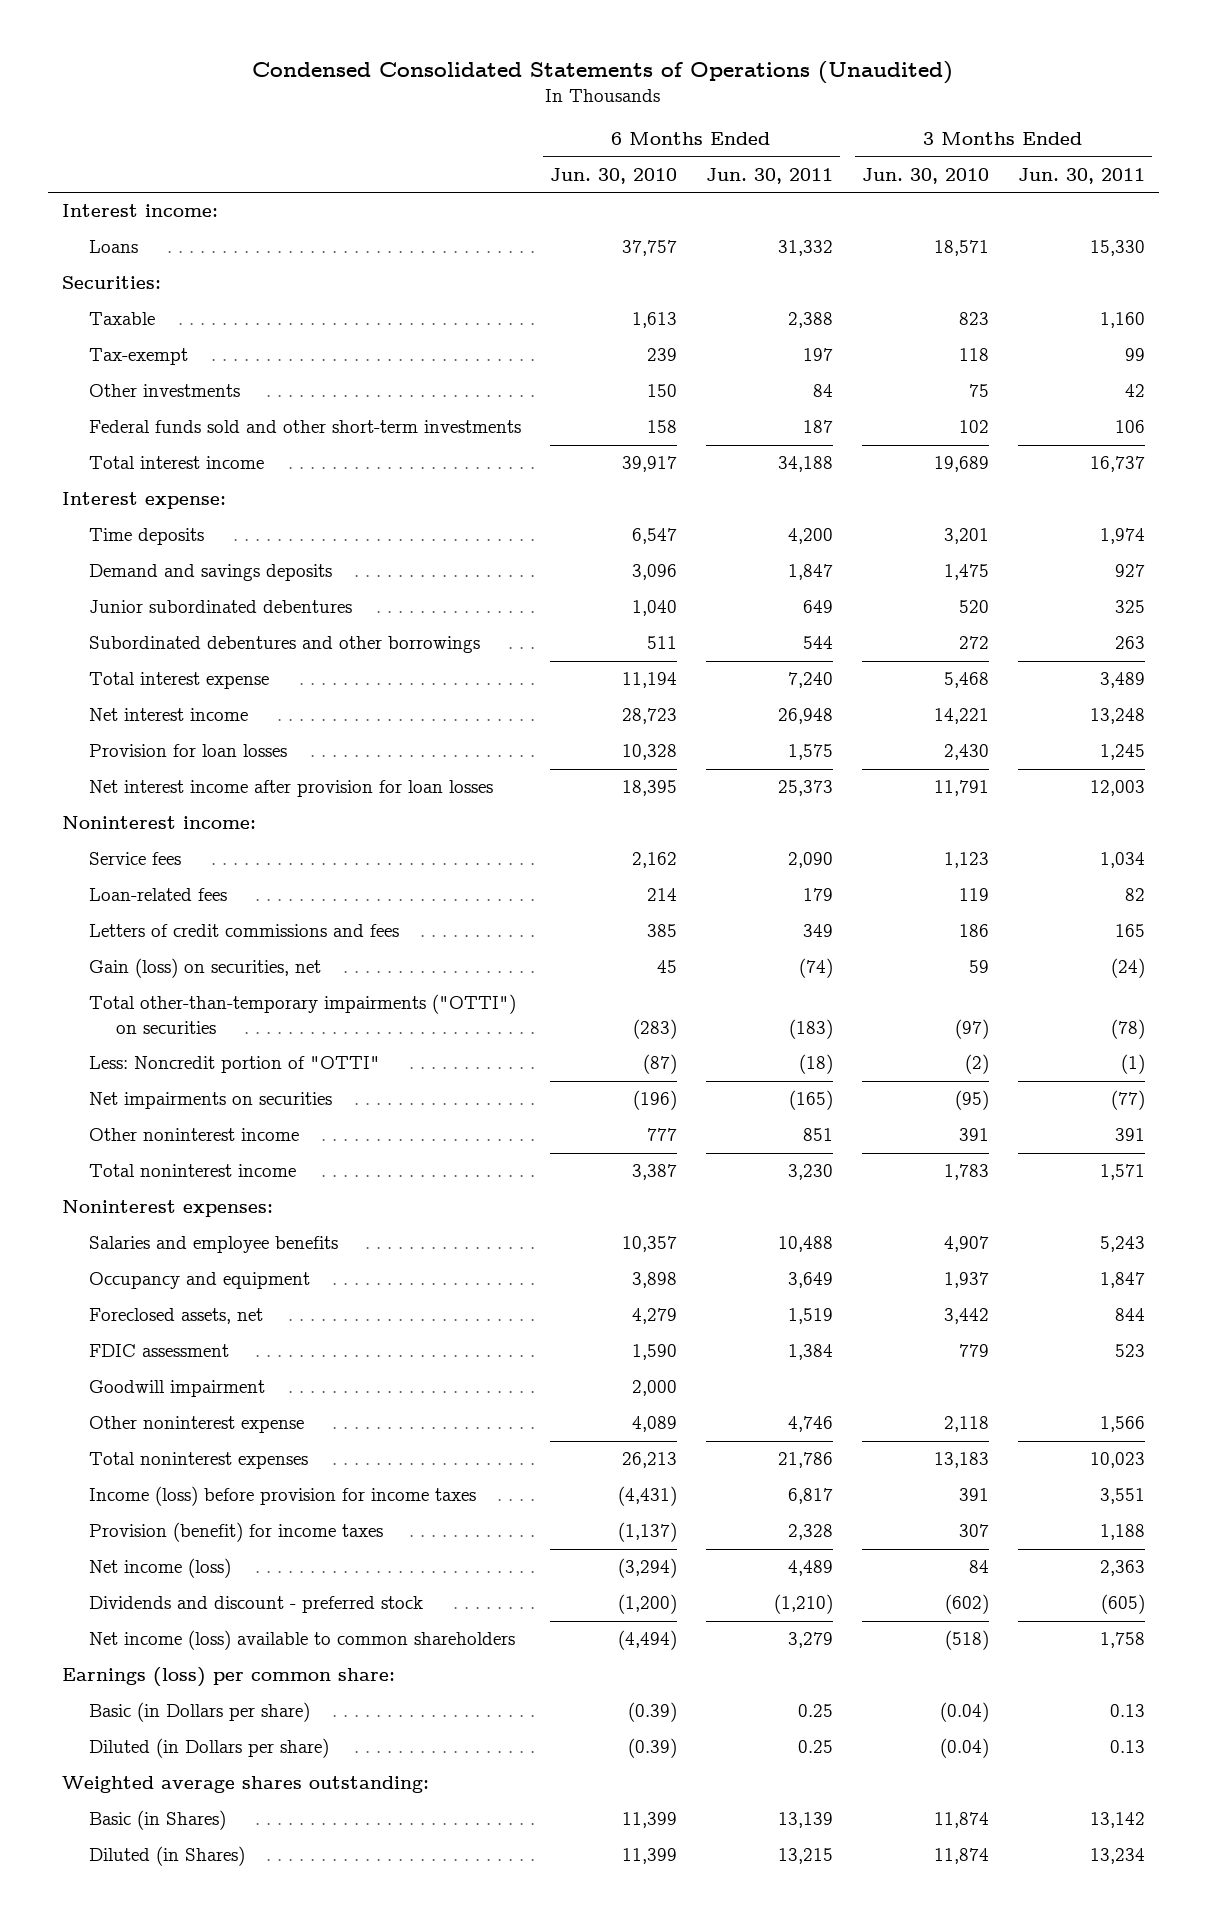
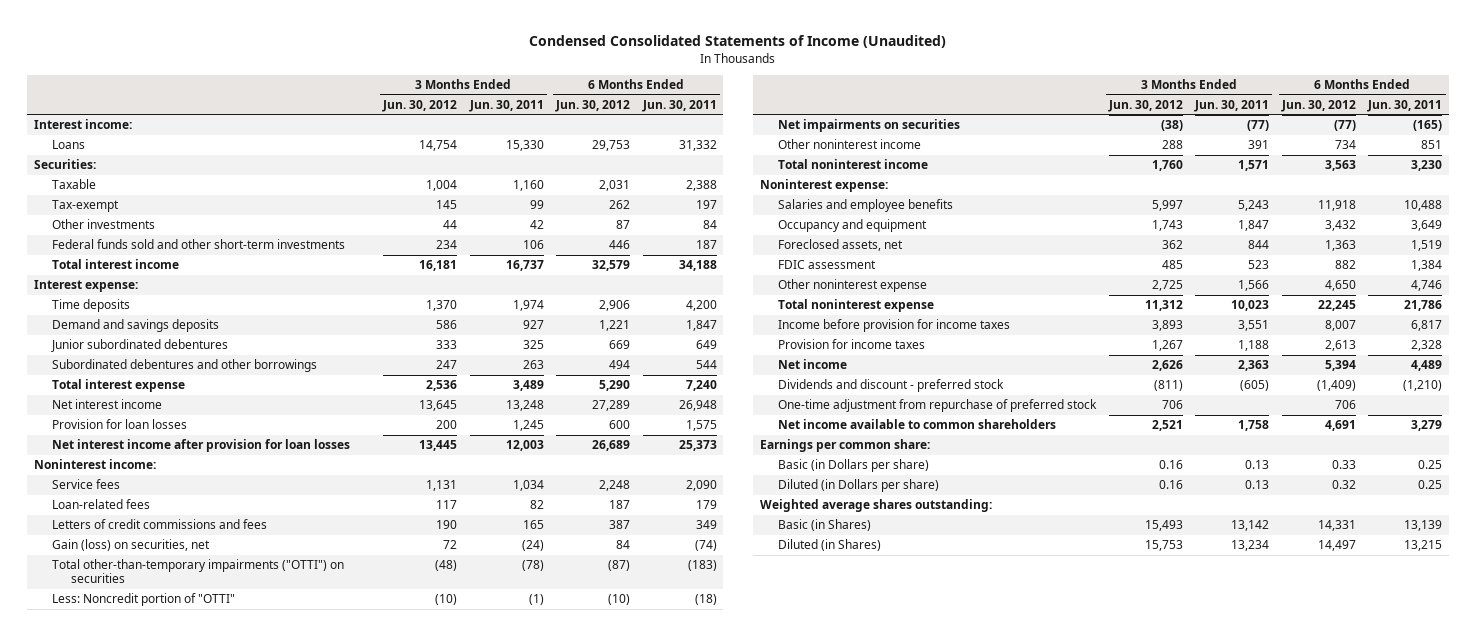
- Condensed Consolidated Statements of Operations (Unaudited)
+ Condensed Consolidated Statements of Income (Unaudited)
- | 6 Months Ended Jun. 30, 2010 | 6 Months Ended Jun. 30, 2011 | 3 Months Ended Jun. 30, 2010 | 3 Months Ended Jun. 30, 2011
+ | 3 Months Ended Jun. 30, 2012 | 3 Months Ended Jun. 30, 2011 | 6 Months Ended Jun. 30, 2012 | 6 Months Ended Jun. 30, 2011
- Noninterest expenses:
+ Noninterest expense:
- Goodwill impairment | 2,000 | | |
- Total noninterest expenses | 26,213 | 21,786 | 13,183 | 10,023
- Income (loss) before provision for income taxes | (4,431) | 6,817 | 391 | 3,551
- Provision (benefit) for income taxes | (1,137) | 2,328 | 307 | 1,188
- Net income (loss) | (3,294) | 4,489 | 84 | 2,363
+ Total noninterest expense | 11,312 | 10,023 | 22,245 | 21,786
+ Income before provision for income taxes | 3,893 | 3,551 | 8,007 | 6,817
+ Provision for income taxes | 1,267 | 1,188 | 2,613 | 2,328
+ Net income | 2,626 | 2,363 | 5,394 | 4,489
- Net income (loss) available to common shareholders | (4,494) | 3,279 | (518) | 1,758
- Earnings (loss) per common share:
+ One-time adjustment from repurchase of preferred stock | 706 | | 706 |
+ Net income available to common shareholders | 2,521 | 1,758 | 4,691 | 3,279
+ Earnings per common share:

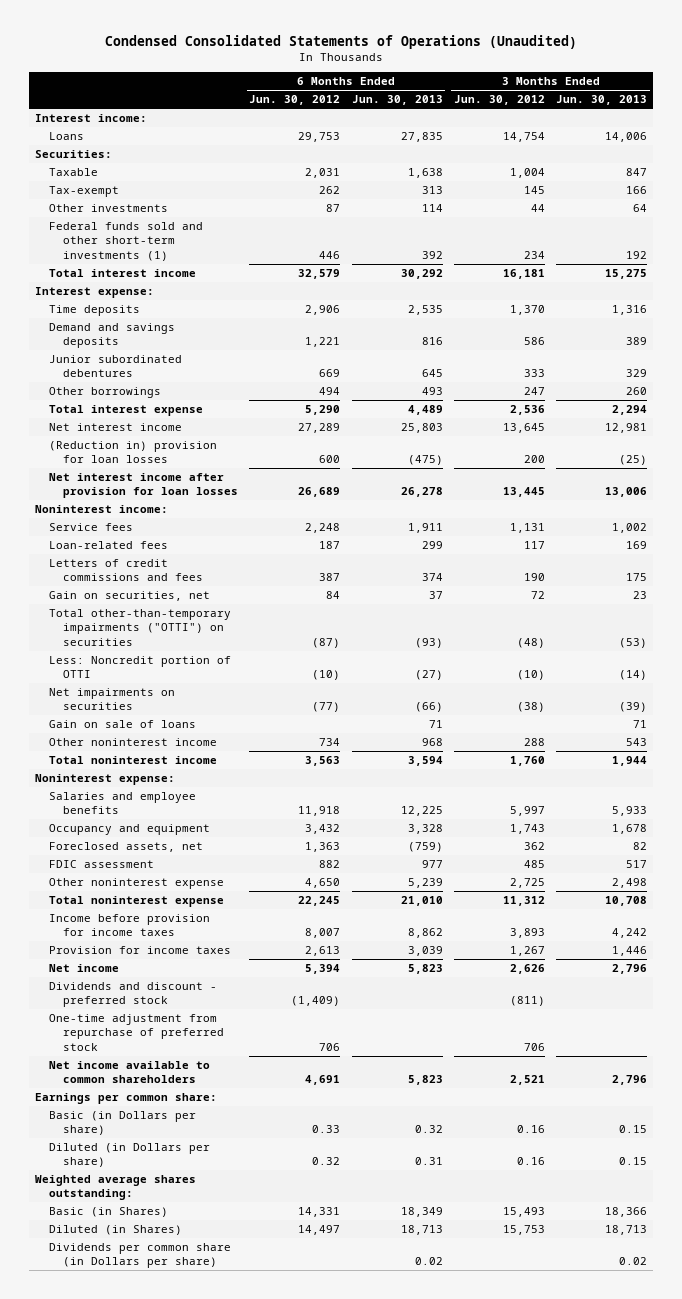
- Condensed Consolidated Statements of Income (Unaudited)
+ Condensed Consolidated Statements of Operations (Unaudited)
- | 3 Months Ended Jun. 30, 2012 | 3 Months Ended Jun. 30, 2011 | 6 Months Ended Jun. 30, 2012 | 6 Months Ended Jun. 30, 2011
+ | 6 Months Ended Jun. 30, 2012 | 6 Months Ended Jun. 30, 2013 | 3 Months Ended Jun. 30, 2012 | 3 Months Ended Jun. 30, 2013
- Federal funds sold and other short-term investments | 234 | 106 | 446 | 187
+ Federal funds sold and other short-term investments (1) | 446 | 392 | 234 | 192
- Subordinated debentures and other borrowings | 247 | 263 | 494 | 544
+ Other borrowings | 494 | 493 | 247 | 260
- Provision for loan losses | 200 | 1,245 | 600 | 1,575
+ (Reduction in) provision for loan losses | 600 | (475) | 200 | (25)
- Gain (loss) on securities, net | 72 | (24) | 84 | (74)
+ Gain on securities, net | 84 | 37 | 72 | 23
- Less: Noncredit portion of "OTTI" | (10) | (1) | (10) | (18)
+ Less: Noncredit portion of OTTI | (10) | (27) | (10) | (14)
+ Gain on sale of loans | | 71 | | 71
+ Dividends per common share (in Dollars per share) | | 0.02 | | 0.02

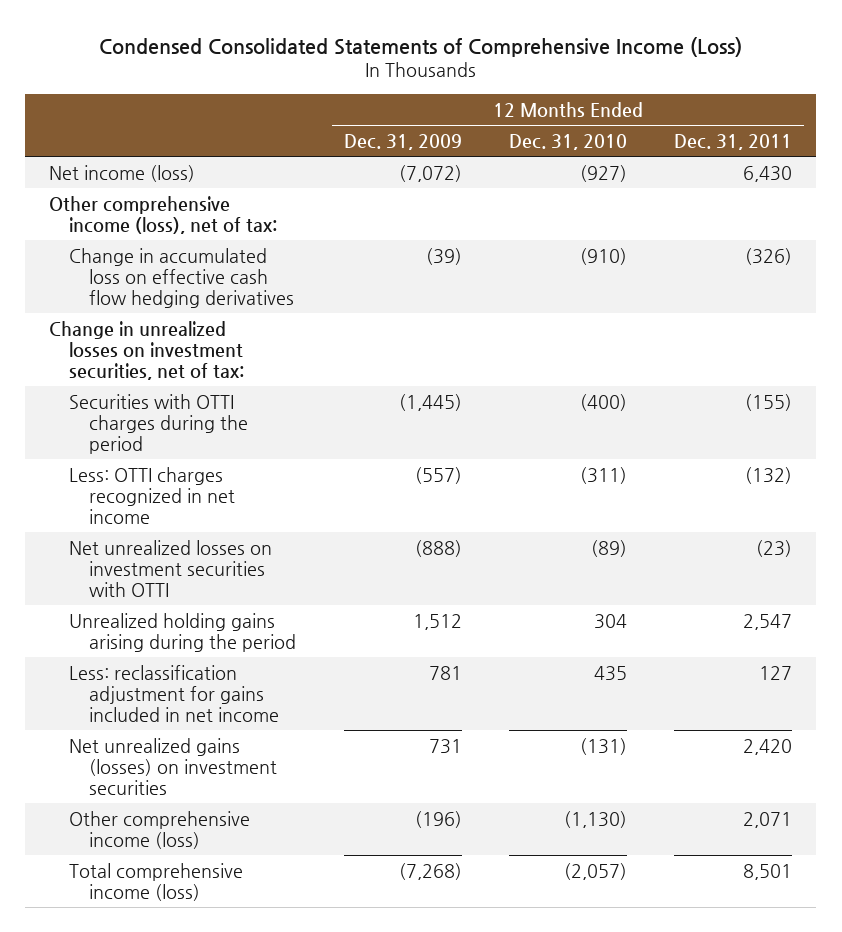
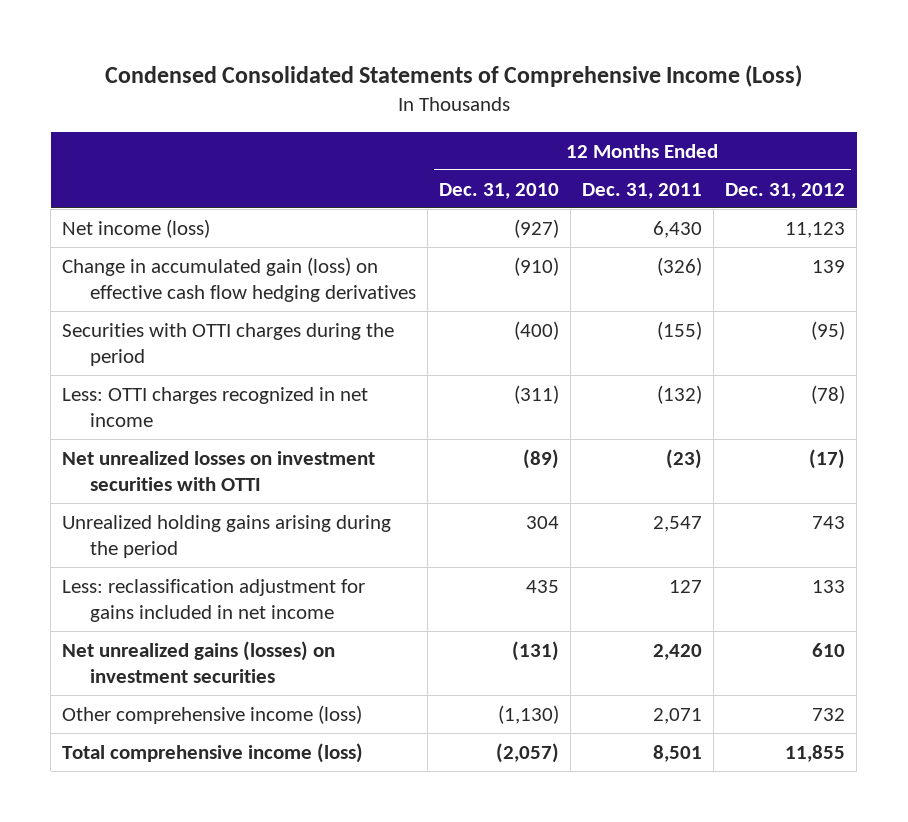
- | 12 Months Ended Dec. 31, 2009 | 12 Months Ended Dec. 31, 2010 | 12 Months Ended Dec. 31, 2011
+ | 12 Months Ended Dec. 31, 2010 | 12 Months Ended Dec. 31, 2011 | 12 Months Ended Dec. 31, 2012
- Other comprehensive income (loss), net of tax:
- Change in accumulated loss on effective cash flow hedging derivatives | (39) | (910) | (326)
- Change in unrealized losses on investment securities, net of tax:
+ Change in accumulated gain (loss) on effective cash flow hedging derivatives | (910) | (326) | 139

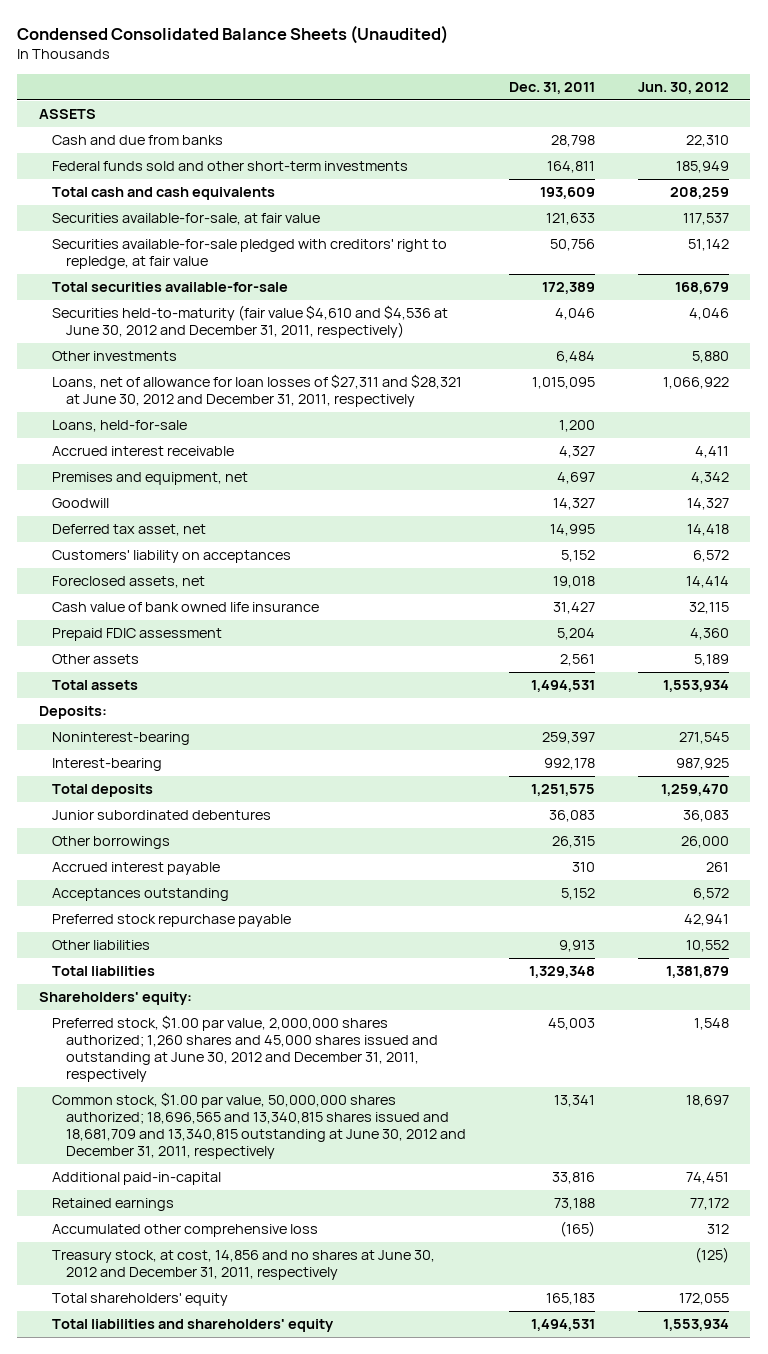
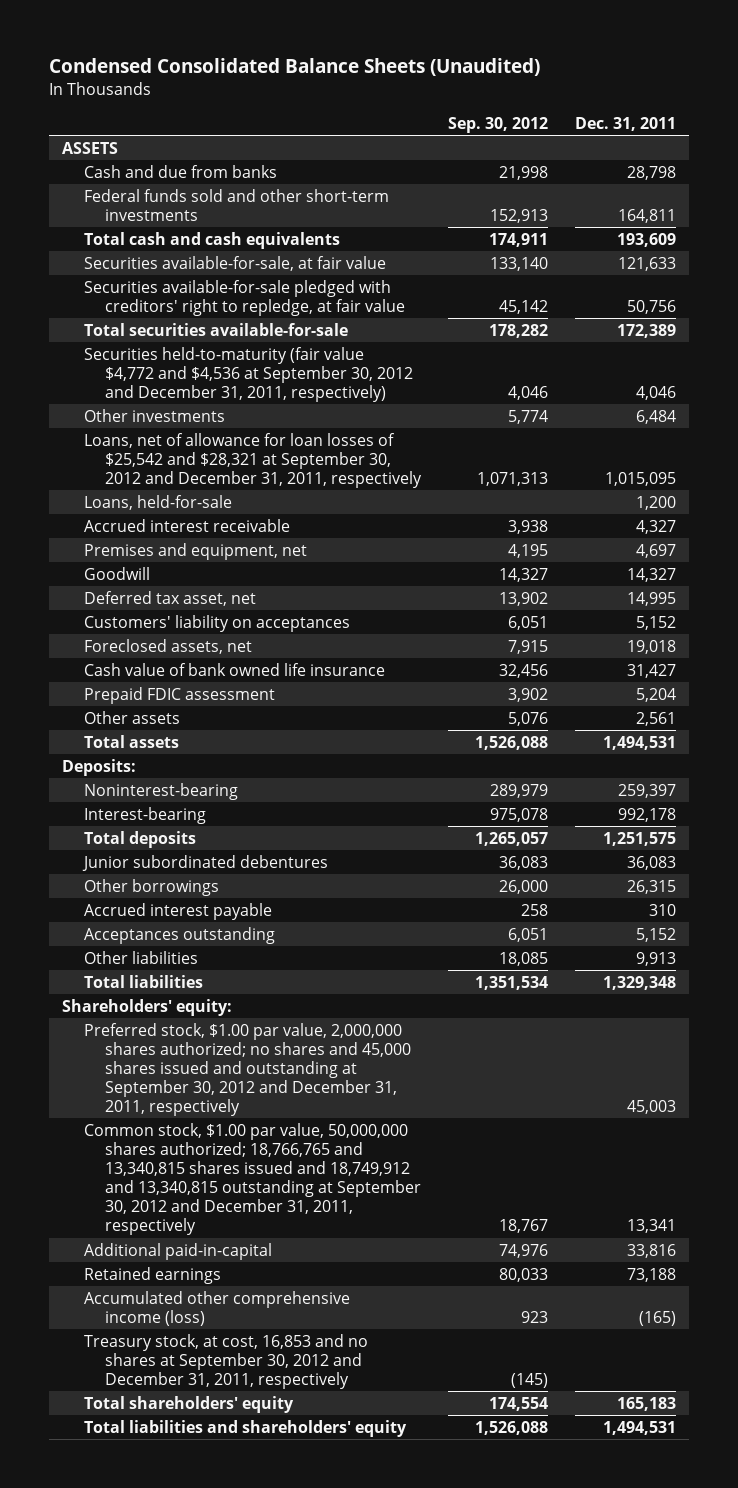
- | Dec. 31, 2011 | Jun. 30, 2012
+ | Sep. 30, 2012 | Dec. 31, 2011
- Securities held-to-maturity (fair value $4,610 and $4,536 at June 30, 2012 and December 31, 2011, respectively) | 4,046 | 4,046
+ Securities held-to-maturity (fair value $4,772 and $4,536 at September 30, 2012 and December 31, 2011, respectively) | 4,046 | 4,046
- Loans, net of allowance for loan losses of $27,311 and $28,321 at June 30, 2012 and December 31, 2011, respectively | 1,015,095 | 1,066,922
+ Loans, net of allowance for loan losses of $25,542 and $28,321 at September 30, 2012 and December 31, 2011, respectively | 1,071,313 | 1,015,095
- Preferred stock repurchase payable | | 42,941
- Preferred stock, $1.00 par value, 2,000,000 shares authorized; 1,260 shares and 45,000 shares issued and outstanding at June 30, 2012 and December 31, 2011, respectively | 45,003 | 1,548
- Common stock, $1.00 par value, 50,000,000 shares authorized; 18,696,565 and 13,340,815 shares issued and 18,681,709 and 13,340,815 outstanding at June 30, 2012 and December 31, 2011, respectively | 13,341 | 18,697
+ Preferred stock, $1.00 par value, 2,000,000 shares authorized; no shares and 45,000 shares issued and outstanding at September 30, 2012 and December 31, 2011, respectively | | 45,003
+ Common stock, $1.00 par value, 50,000,000 shares authorized; 18,766,765 and 13,340,815 shares issued and 18,749,912 and 13,340,815 outstanding at September 30, 2012 and December 31, 2011, respectively | 18,767 | 13,341
- Accumulated other comprehensive loss | (165) | 312
- Treasury stock, at cost, 14,856 and no shares at June 30, 2012 and December 31, 2011, respectively | | (125)
+ Accumulated other comprehensive income (loss) | 923 | (165)
+ Treasury stock, at cost, 16,853 and no shares at September 30, 2012 and December 31, 2011, respectively | (145) |

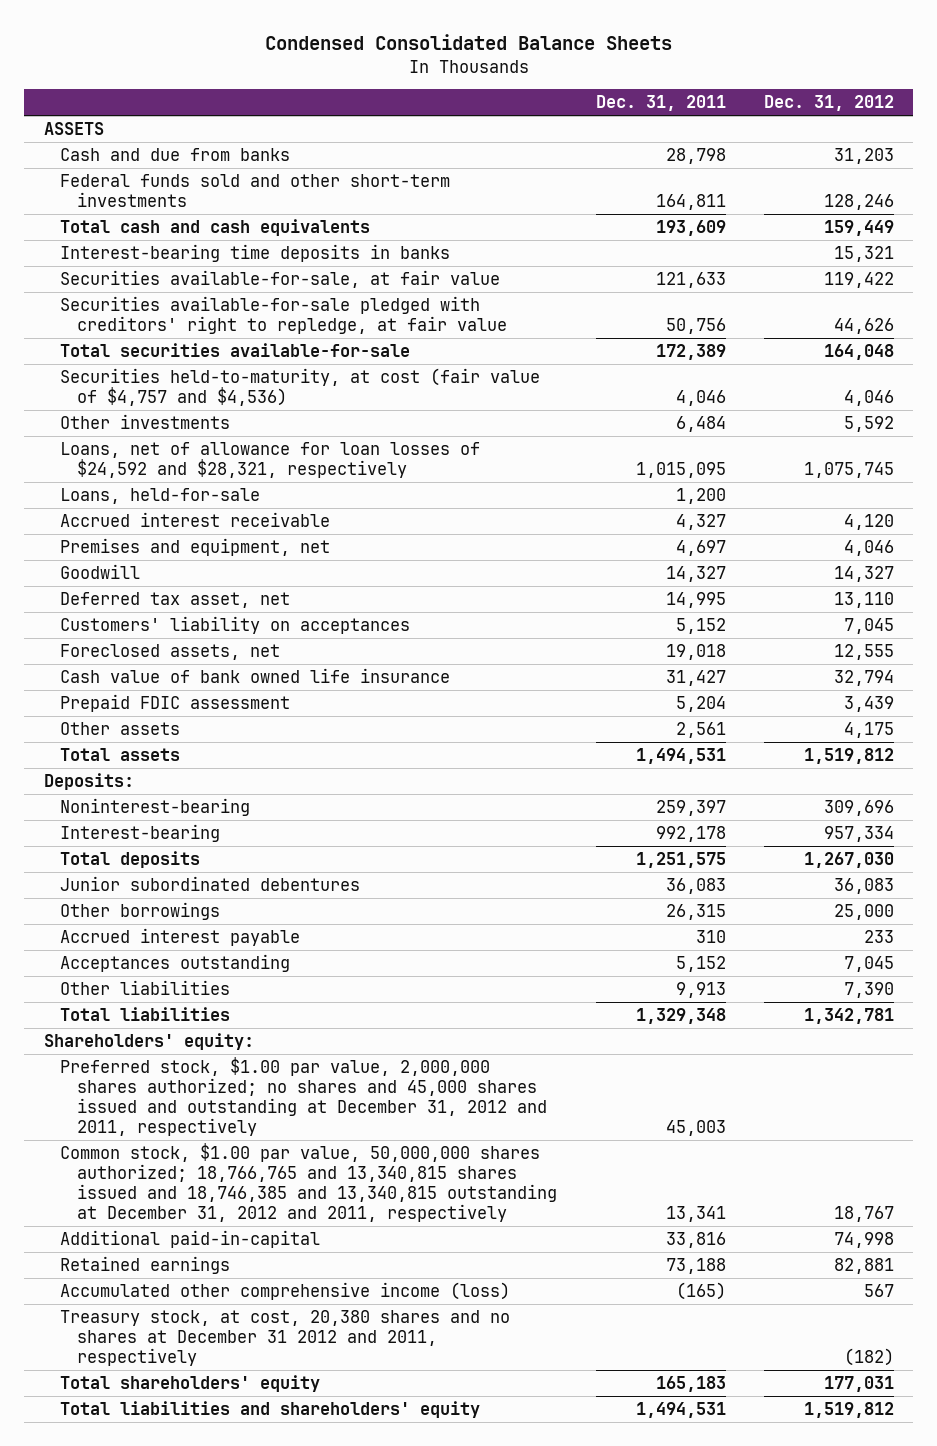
- Condensed Consolidated Balance Sheets (Unaudited)
+ Condensed Consolidated Balance Sheets
- | Sep. 30, 2012 | Dec. 31, 2011
+ | Dec. 31, 2011 | Dec. 31, 2012
+ Interest-bearing time deposits in banks | | 15,321
- Securities held-to-maturity (fair value $4,772 and $4,536 at September 30, 2012 and December 31, 2011, respectively) | 4,046 | 4,046
+ Securities held-to-maturity, at cost (fair value of $4,757 and $4,536) | 4,046 | 4,046
- Loans, net of allowance for loan losses of $25,542 and $28,321 at September 30, 2012 and December 31, 2011, respectively | 1,071,313 | 1,015,095
+ Loans, net of allowance for loan losses of $24,592 and $28,321, respectively | 1,015,095 | 1,075,745
- Preferred stock, $1.00 par value, 2,000,000 shares authorized; no shares and 45,000 shares issued and outstanding at September 30, 2012 and December 31, 2011, respectively | | 45,003
- Common stock, $1.00 par value, 50,000,000 shares authorized; 18,766,765 and 13,340,815 shares issued and 18,749,912 and 13,340,815 outstanding at September 30, 2012 and December 31, 2011, respectively | 18,767 | 13,341
+ Preferred stock, $1.00 par value, 2,000,000 shares authorized; no shares and 45,000 shares issued and outstanding at December 31, 2012 and 2011, respectively | 45,003 |
+ Common stock, $1.00 par value, 50,000,000 shares authorized; 18,766,765 and 13,340,815 shares issued and 18,746,385 and 13,340,815 outstanding at December 31, 2012 and 2011, respectively | 13,341 | 18,767
- Treasury stock, at cost, 16,853 and no shares at September 30, 2012 and December 31, 2011, respectively | (145) |
+ Treasury stock, at cost, 20,380 shares and no shares at December 31 2012 and 2011, respectively | | (182)

